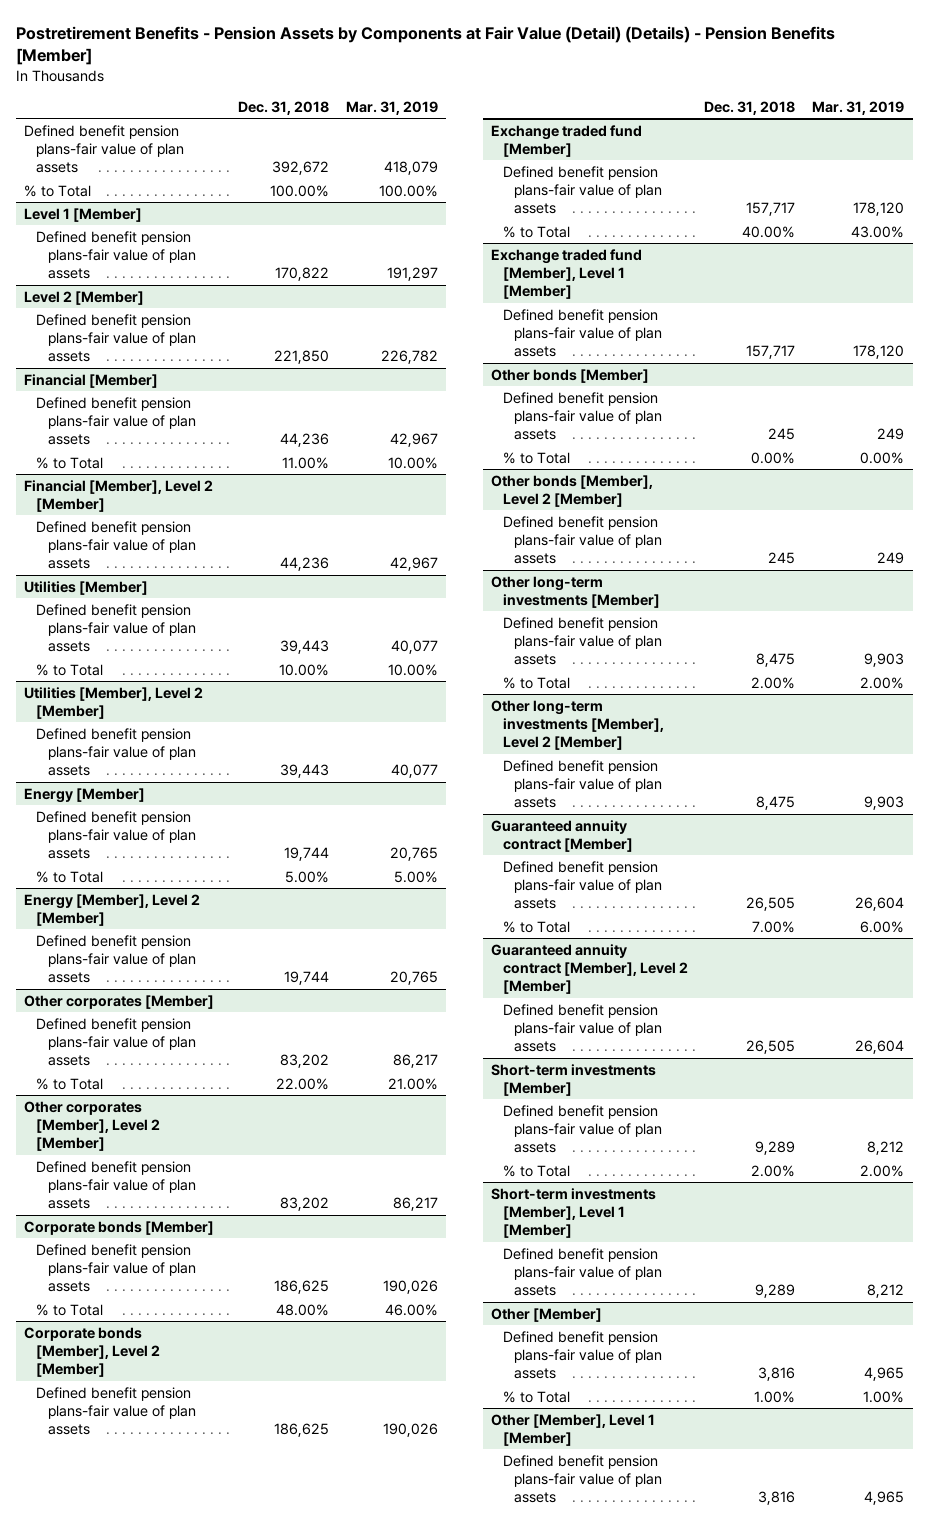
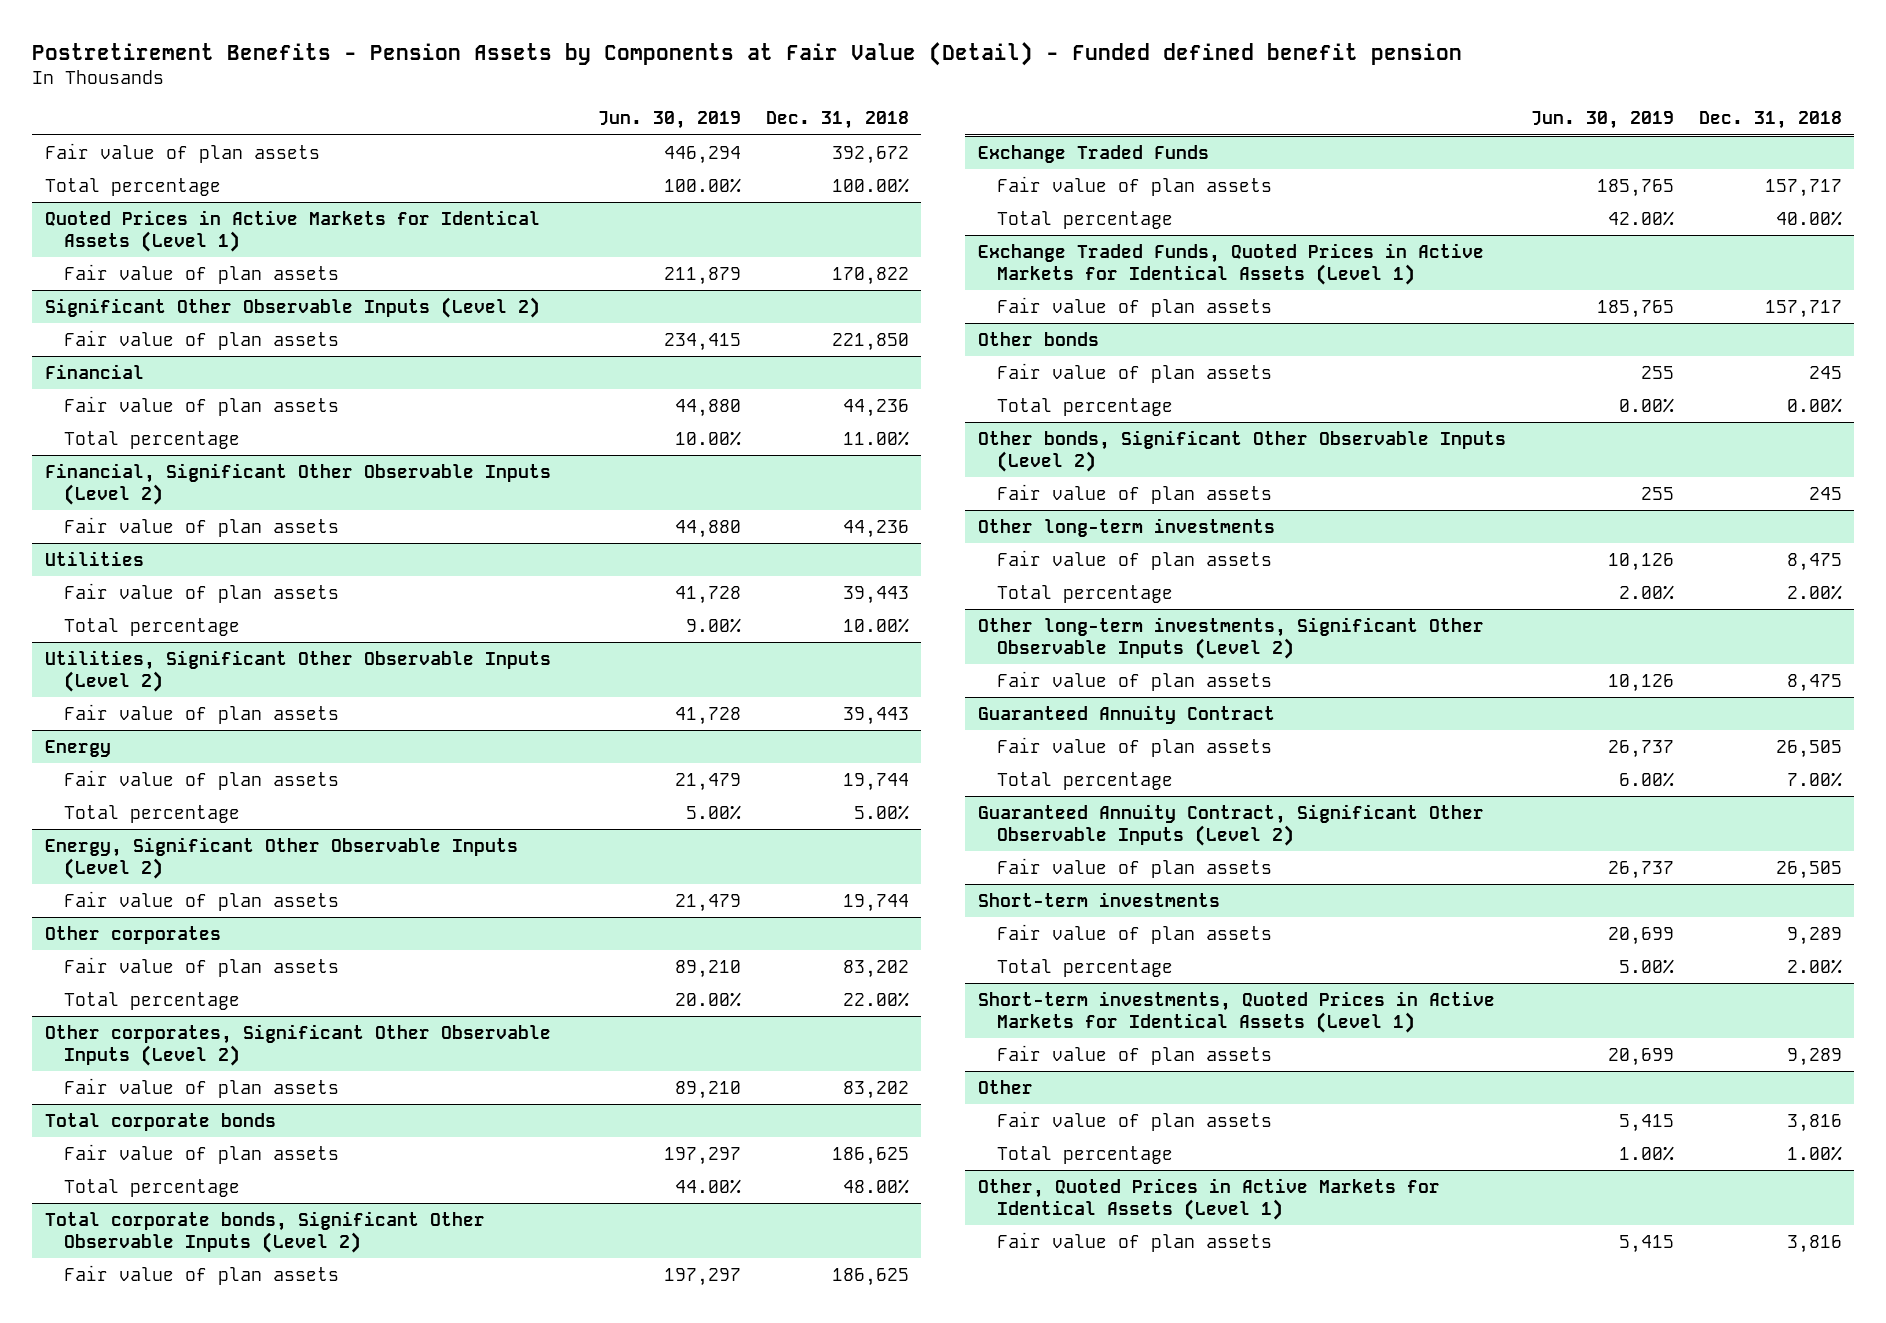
- Postretirement Benefits - Pension Assets by Components at Fair Value (Detail) (Details) - Pension Benefits [Member]
+ Postretirement Benefits - Pension Assets by Components at Fair Value (Detail) - Funded defined benefit pension
- | Dec. 31, 2018 | Mar. 31, 2019
+ | Jun. 30, 2019 | Dec. 31, 2018
- Defined benefit pension plans-fair value of plan assets | 392,672 | 418,079
- % to Total | 100.00% | 100.00%
- Level 1 [Member]
- Defined benefit pension plans-fair value of plan assets | 170,822 | 191,297
- Level 2 [Member]
- Defined benefit pension plans-fair value of plan assets | 221,850 | 226,782
- Financial [Member]
- Defined benefit pension plans-fair value of plan assets | 44,236 | 42,967
- % to Total | 11.00% | 10.00%
- Financial [Member], Level 2 [Member]
- Defined benefit pension plans-fair value of plan assets | 44,236 | 42,967
- Utilities [Member]
- Defined benefit pension plans-fair value of plan assets | 39,443 | 40,077
- % to Total | 10.00% | 10.00%
- Utilities [Member], Level 2 [Member]
- Defined benefit pension plans-fair value of plan assets | 39,443 | 40,077
- Energy [Member]
- Defined benefit pension plans-fair value of plan assets | 19,744 | 20,765
- % to Total | 5.00% | 5.00%
- Energy [Member], Level 2 [Member]
- Defined benefit pension plans-fair value of plan assets | 19,744 | 20,765
- Other corporates [Member]
- Defined benefit pension plans-fair value of plan assets | 83,202 | 86,217
- % to Total | 22.00% | 21.00%
- Other corporates [Member], Level 2 [Member]
- Defined benefit pension plans-fair value of plan assets | 83,202 | 86,217
- Corporate bonds [Member]
- Defined benefit pension plans-fair value of plan assets | 186,625 | 190,026
- % to Total | 48.00% | 46.00%
- Corporate bonds [Member], Level 2 [Member]
- Defined benefit pension plans-fair value of plan assets | 186,625 | 190,026
- Exchange traded fund [Member]
- Defined benefit pension plans-fair value of plan assets | 157,717 | 178,120
- % to Total | 40.00% | 43.00%
- Exchange traded fund [Member], Level 1 [Member]
- Defined benefit pension plans-fair value of plan assets | 157,717 | 178,120
- Other bonds [Member]
- Defined benefit pension plans-fair value of plan assets | 245 | 249
- % to Total | 0.00% | 0.00%
- Other bonds [Member], Level 2 [Member]
- Defined benefit pension plans-fair value of plan assets | 245 | 249
- Other long-term investments [Member]
- Defined benefit pension plans-fair value of plan assets | 8,475 | 9,903
- % to Total | 2.00% | 2.00%
- Other long-term investments [Member], Level 2 [Member]
- Defined benefit pension plans-fair value of plan assets | 8,475 | 9,903
- Guaranteed annuity contract [Member]
- Defined benefit pension plans-fair value of plan assets | 26,505 | 26,604
- % to Total | 7.00% | 6.00%
- Guaranteed annuity contract [Member], Level 2 [Member]
- Defined benefit pension plans-fair value of plan assets | 26,505 | 26,604
- Short-term investments [Member]
- Defined benefit pension plans-fair value of plan assets | 9,289 | 8,212
- % to Total | 2.00% | 2.00%
- Short-term investments [Member], Level 1 [Member]
- Defined benefit pension plans-fair value of plan assets | 9,289 | 8,212
- Other [Member]
- Defined benefit pension plans-fair value of plan assets | 3,816 | 4,965
- % to Total | 1.00% | 1.00%
- Other [Member], Level 1 [Member]
- Defined benefit pension plans-fair value of plan assets | 3,816 | 4,965
+ Fair value of plan assets | 446,294 | 392,672
+ Total percentage | 100.00% | 100.00%
+ Quoted Prices in Active Markets for Identical Assets (Level 1)
+ Fair value of plan assets | 211,879 | 170,822
+ Significant Other Observable Inputs (Level 2)
+ Fair value of plan assets | 234,415 | 221,850
+ Financial
+ Fair value of plan assets | 44,880 | 44,236
+ Total percentage | 10.00% | 11.00%
+ Financial, Significant Other Observable Inputs (Level 2)
+ Fair value of plan assets | 44,880 | 44,236
+ Utilities
+ Fair value of plan assets | 41,728 | 39,443
+ Total percentage | 9.00% | 10.00%
+ Utilities, Significant Other Observable Inputs (Level 2)
+ Fair value of plan assets | 41,728 | 39,443
+ Energy
+ Fair value of plan assets | 21,479 | 19,744
+ Total percentage | 5.00% | 5.00%
+ Energy, Significant Other Observable Inputs (Level 2)
+ Fair value of plan assets | 21,479 | 19,744
+ Other corporates
+ Fair value of plan assets | 89,210 | 83,202
+ Total percentage | 20.00% | 22.00%
+ Other corporates, Significant Other Observable Inputs (Level 2)
+ Fair value of plan assets | 89,210 | 83,202
+ Total corporate bonds
+ Fair value of plan assets | 197,297 | 186,625
+ Total percentage | 44.00% | 48.00%
+ Total corporate bonds, Significant Other Observable Inputs (Level 2)
+ Fair value of plan assets | 197,297 | 186,625
+ Exchange Traded Funds
+ Fair value of plan assets | 185,765 | 157,717
+ Total percentage | 42.00% | 40.00%
+ Exchange Traded Funds, Quoted Prices in Active Markets for Identical Assets (Level 1)
+ Fair value of plan assets | 185,765 | 157,717
+ Other bonds
+ Fair value of plan assets | 255 | 245
+ Total percentage | 0.00% | 0.00%
+ Other bonds, Significant Other Observable Inputs (Level 2)
+ Fair value of plan assets | 255 | 245
+ Other long-term investments
+ Fair value of plan assets | 10,126 | 8,475
+ Total percentage | 2.00% | 2.00%
+ Other long-term investments, Significant Other Observable Inputs (Level 2)
+ Fair value of plan assets | 10,126 | 8,475
+ Guaranteed Annuity Contract
+ Fair value of plan assets | 26,737 | 26,505
+ Total percentage | 6.00% | 7.00%
+ Guaranteed Annuity Contract, Significant Other Observable Inputs (Level 2)
+ Fair value of plan assets | 26,737 | 26,505
+ Short-term investments
+ Fair value of plan assets | 20,699 | 9,289
+ Total percentage | 5.00% | 2.00%
+ Short-term investments, Quoted Prices in Active Markets for Identical Assets (Level 1)
+ Fair value of plan assets | 20,699 | 9,289
+ Other
+ Fair value of plan assets | 5,415 | 3,816
+ Total percentage | 1.00% | 1.00%
+ Other, Quoted Prices in Active Markets for Identical Assets (Level 1)
+ Fair value of plan assets | 5,415 | 3,816

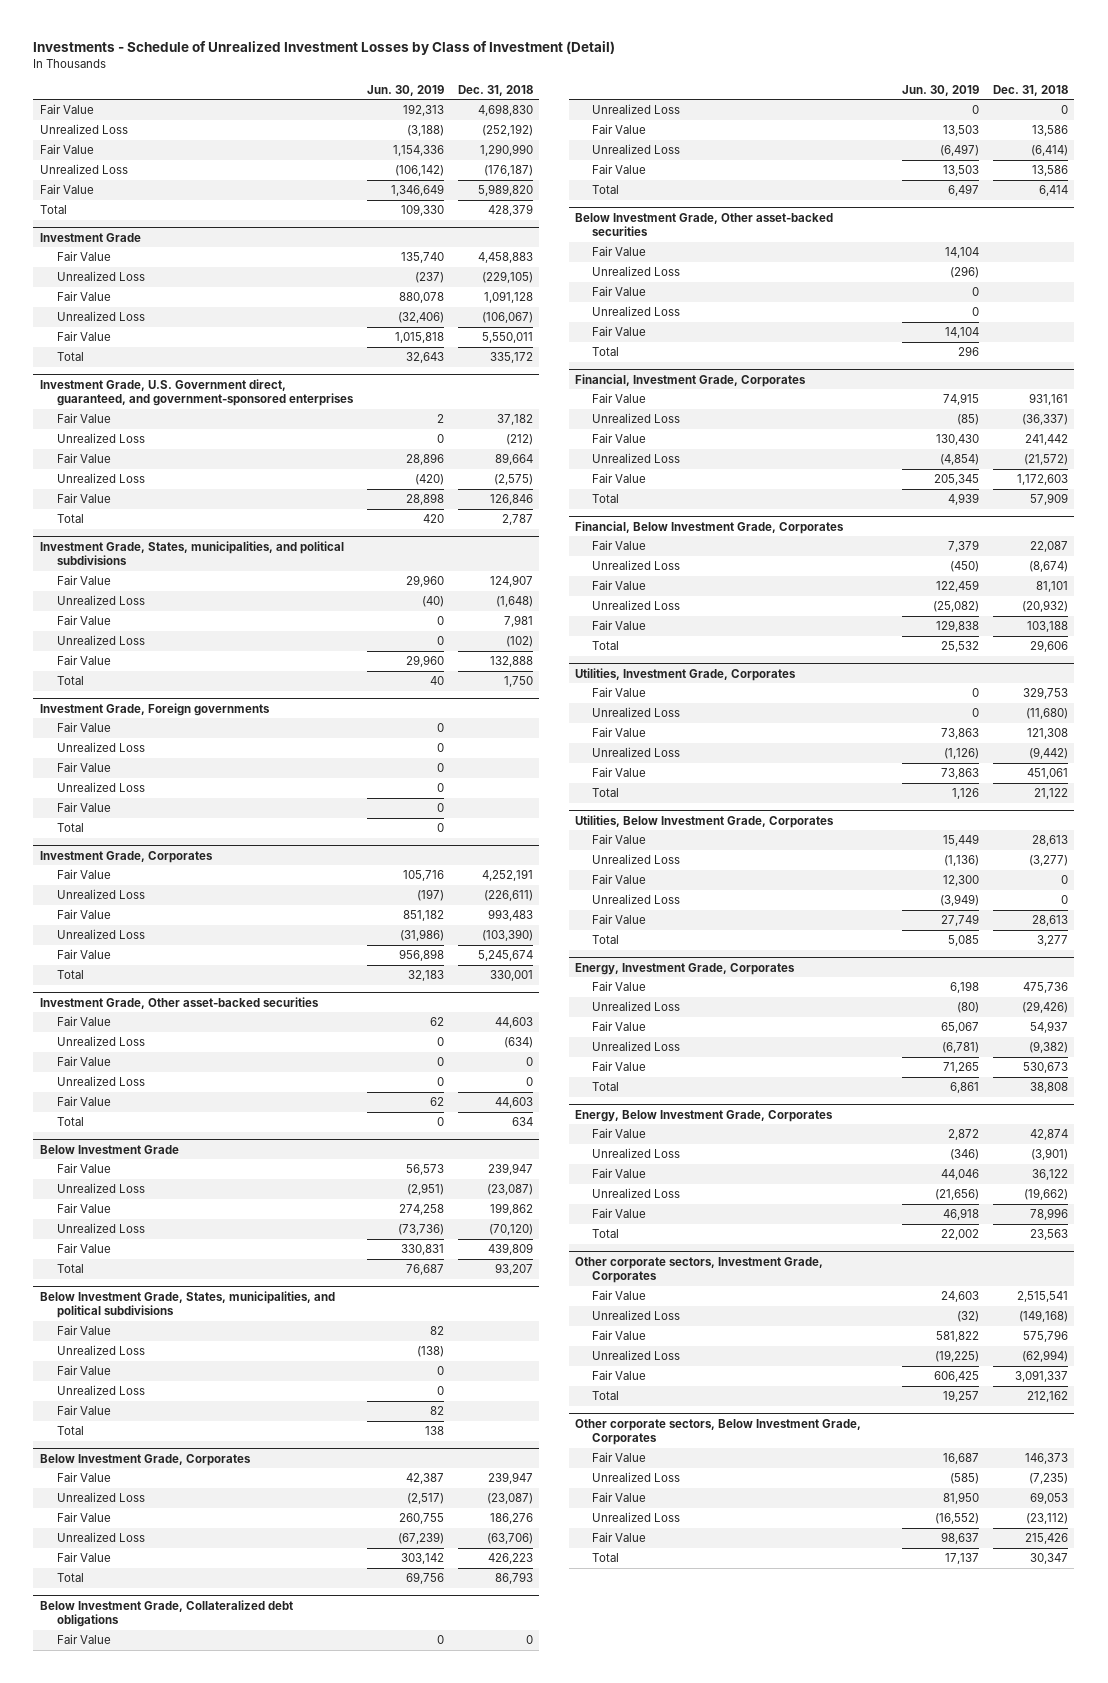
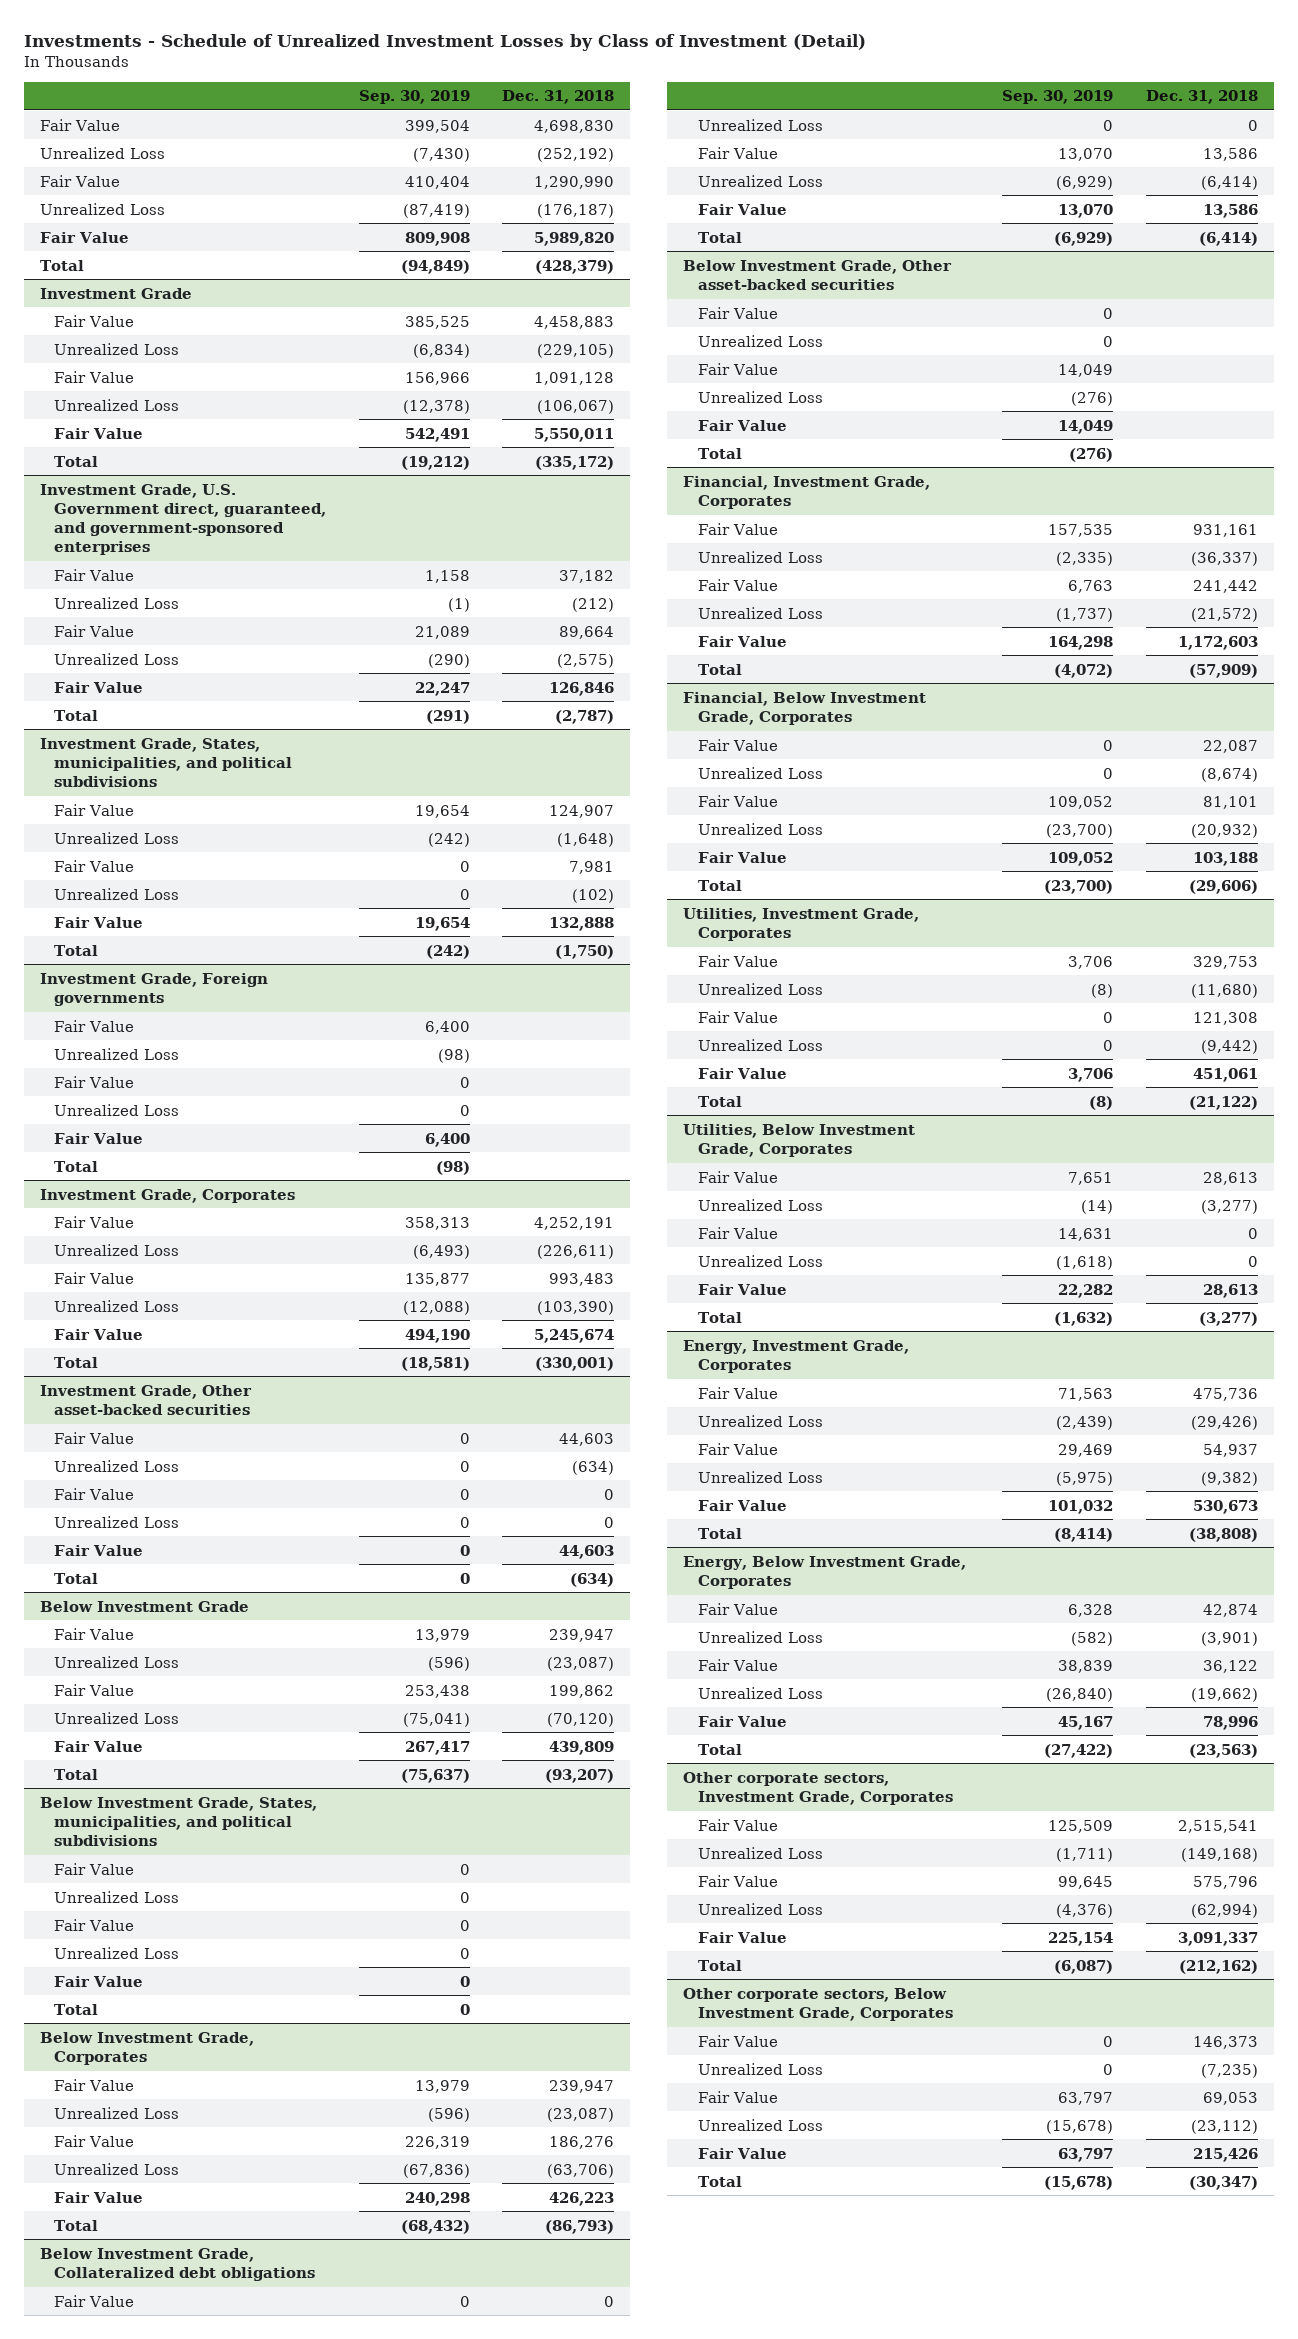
- | Jun. 30, 2019 | Dec. 31, 2018
+ | Sep. 30, 2019 | Dec. 31, 2018
- Total | 109,330 | 428,379
+ Total | (94,849) | (428,379)
@ Investment Grade
- Total | 32,643 | 335,172
+ Total | (19,212) | (335,172)
@ Investment Grade, U.S. Government direct, guaranteed, and government-sponsored enterprises
- Total | 420 | 2,787
+ Total | (291) | (2,787)
@ Investment Grade, States, municipalities, and political subdivisions
- Total | 40 | 1,750
+ Total | (242) | (1,750)
@ Investment Grade, Corporates
- Total | 32,183 | 330,001
+ Total | (18,581) | (330,001)
@ Investment Grade, Other asset-backed securities
- Total | 0 | 634
+ Total | 0 | (634)
@ Below Investment Grade
- Total | 76,687 | 93,207
+ Total | (75,637) | (93,207)
@ Below Investment Grade, Corporates
- Total | 69,756 | 86,793
+ Total | (68,432) | (86,793)
@ Below Investment Grade, Collateralized debt obligations
- Total | 6,497 | 6,414
+ Total | (6,929) | (6,414)
@ Financial, Investment Grade, Corporates
- Total | 4,939 | 57,909
+ Total | (4,072) | (57,909)
@ Financial, Below Investment Grade, Corporates
- Total | 25,532 | 29,606
+ Total | (23,700) | (29,606)
@ Utilities, Investment Grade, Corporates
- Total | 1,126 | 21,122
+ Total | (8) | (21,122)
@ Utilities, Below Investment Grade, Corporates
- Total | 5,085 | 3,277
+ Total | (1,632) | (3,277)
@ Energy, Investment Grade, Corporates
- Total | 6,861 | 38,808
+ Total | (8,414) | (38,808)
@ Energy, Below Investment Grade, Corporates
- Total | 22,002 | 23,563
+ Total | (27,422) | (23,563)
@ Other corporate sectors, Investment Grade, Corporates
- Total | 19,257 | 212,162
+ Total | (6,087) | (212,162)
@ Other corporate sectors, Below Investment Grade, Corporates
- Total | 17,137 | 30,347
+ Total | (15,678) | (30,347)

